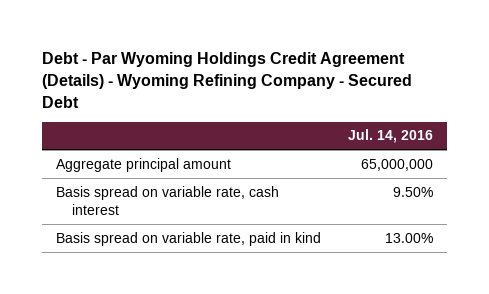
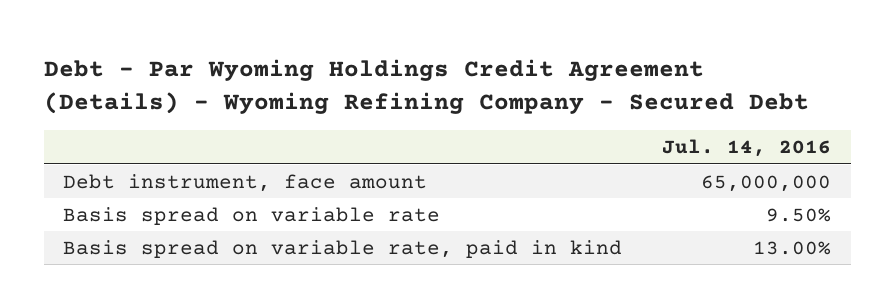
- Aggregate principal amount | 65,000,000
- Basis spread on variable rate, cash interest | 9.50%
+ Debt instrument, face amount | 65,000,000
+ Basis spread on variable rate | 9.50%

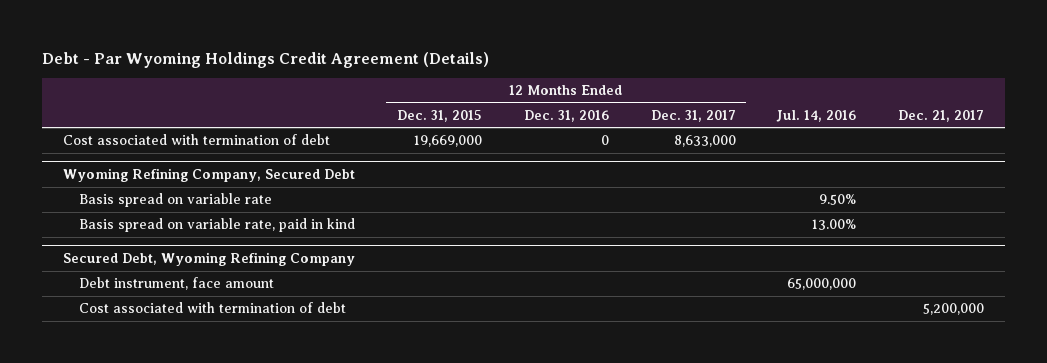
- Debt - Par Wyoming Holdings Credit Agreement (Details) - Wyoming Refining Company - Secured Debt
+ Debt - Par Wyoming Holdings Credit Agreement (Details)
- | Jul. 14, 2016
+ | 12 Months Ended Dec. 31, 2015 | 12 Months Ended Dec. 31, 2016 | 12 Months Ended Dec. 31, 2017 | Jul. 14, 2016 | Dec. 21, 2017
- Debt instrument, face amount | 65,000,000
+ Cost associated with termination of debt | 19,669,000 | 0 | 8,633,000 | |
+ Wyoming Refining Company, Secured Debt
+ Secured Debt, Wyoming Refining Company
+ Debt instrument, face amount | | | | 65,000,000 |
+ Cost associated with termination of debt | | | | | 5,200,000

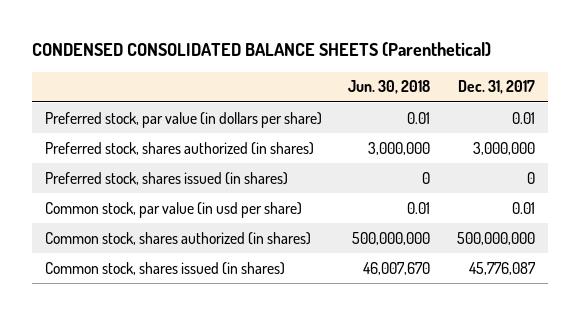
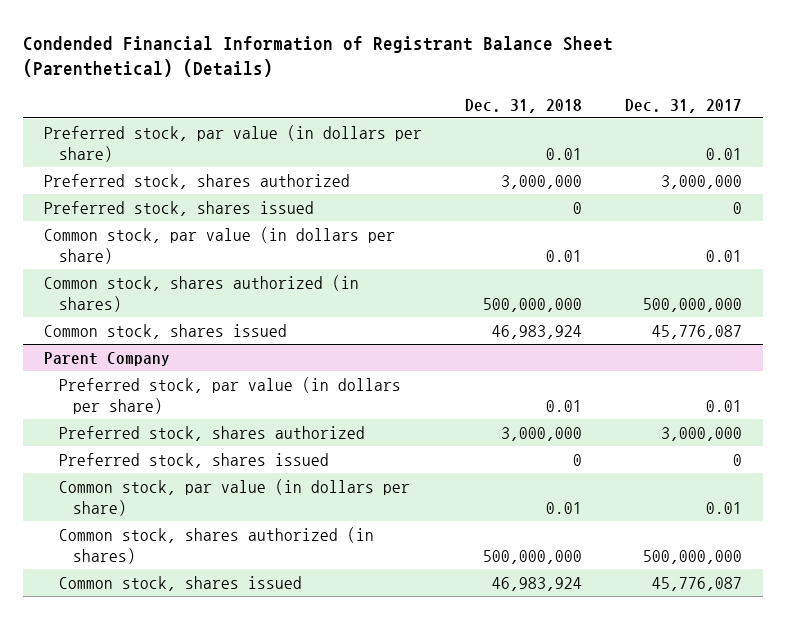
- CONDENSED CONSOLIDATED BALANCE SHEETS (Parenthetical)
+ Condended Financial Information of Registrant Balance Sheet (Parenthetical) (Details)
- | Jun. 30, 2018 | Dec. 31, 2017
+ | Dec. 31, 2018 | Dec. 31, 2017
- Preferred stock, shares authorized (in shares) | 3,000,000 | 3,000,000
- Preferred stock, shares issued (in shares) | 0 | 0
- Common stock, par value (in usd per share) | 0.01 | 0.01
+ Preferred stock, shares authorized | 3,000,000 | 3,000,000
+ Preferred stock, shares issued | 0 | 0
+ Common stock, par value (in dollars per share) | 0.01 | 0.01
- Common stock, shares issued (in shares) | 46,007,670 | 45,776,087
+ Common stock, shares issued | 46,983,924 | 45,776,087
+ Parent Company
+ Preferred stock, par value (in dollars per share) | 0.01 | 0.01
+ Preferred stock, shares authorized | 3,000,000 | 3,000,000
+ Preferred stock, shares issued | 0 | 0
+ Common stock, par value (in dollars per share) | 0.01 | 0.01
+ Common stock, shares authorized (in shares) | 500,000,000 | 500,000,000
+ Common stock, shares issued | 46,983,924 | 45,776,087

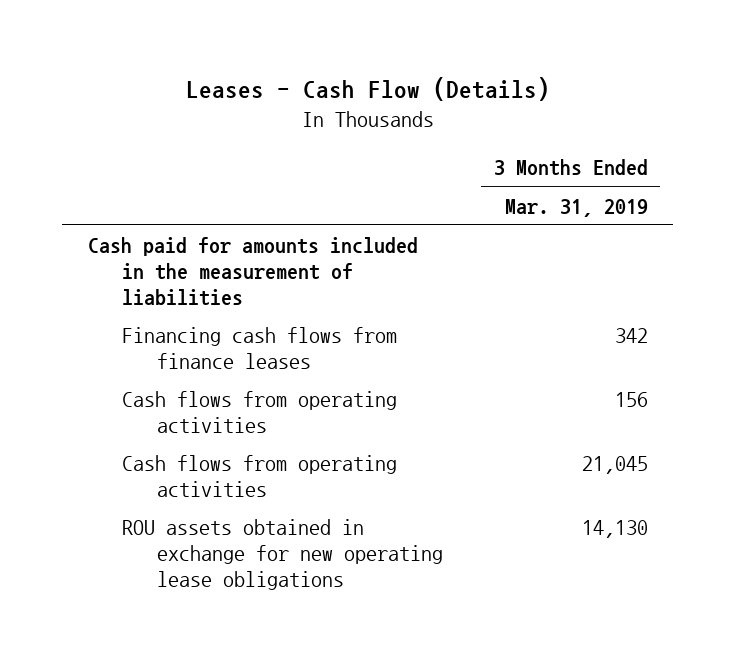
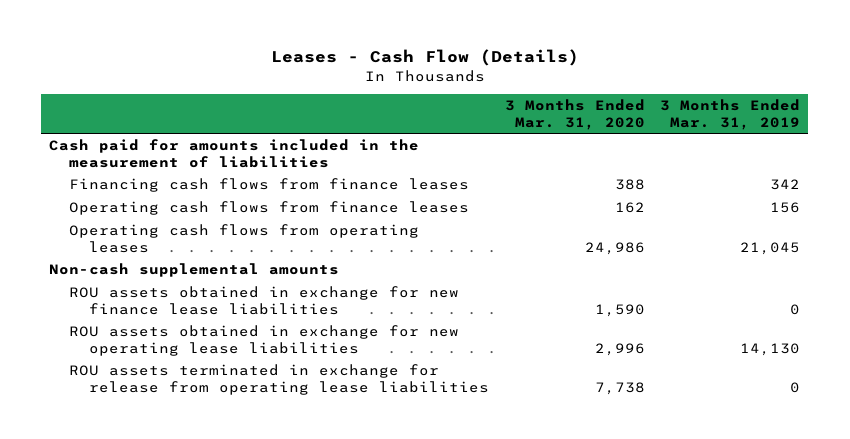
- | 3 Months Ended Mar. 31, 2019
+ | 3 Months Ended Mar. 31, 2020 | 3 Months Ended Mar. 31, 2019
- Cash flows from operating activities | 156
- Cash flows from operating activities | 21,045
- ROU assets obtained in exchange for new operating lease obligations | 14,130
+ Operating cash flows from finance leases | 162 | 156
+ Operating cash flows from operating leases | 24,986 | 21,045
+ Non-cash supplemental amounts
+ ROU assets obtained in exchange for new finance lease liabilities | 1,590 | 0
+ ROU assets obtained in exchange for new operating lease liabilities | 2,996 | 14,130
+ ROU assets terminated in exchange for release from operating lease liabilities | 7,738 | 0

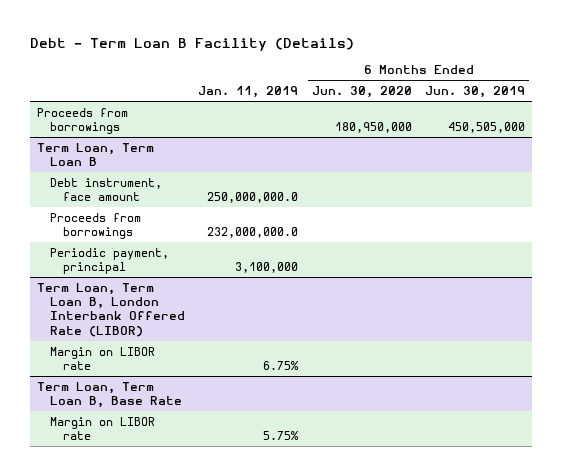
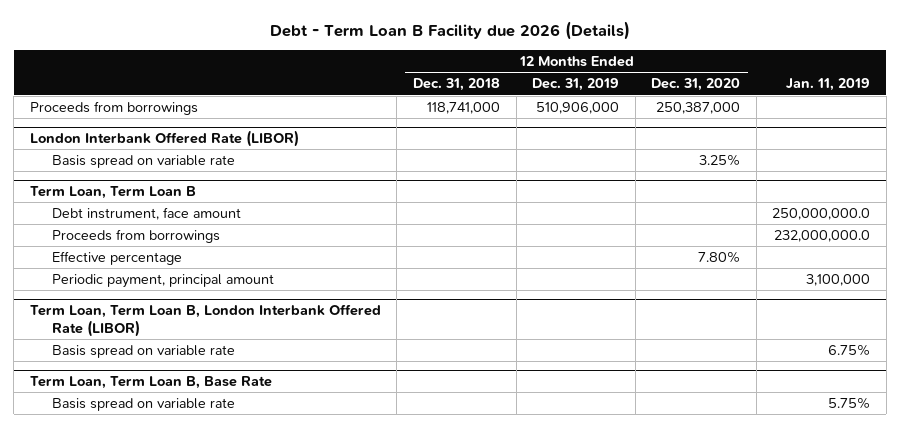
- Debt - Term Loan B Facility (Details)
+ Debt - Term Loan B Facility due 2026 (Details)
- | Jan. 11, 2019 | 6 Months Ended Jun. 30, 2020 | 6 Months Ended Jun. 30, 2019
+ | 12 Months Ended Dec. 31, 2018 | 12 Months Ended Dec. 31, 2019 | 12 Months Ended Dec. 31, 2020 | Jan. 11, 2019
+ London Interbank Offered Rate (LIBOR)
+ Basis spread on variable rate | | | 3.25% |
@ Term Loan, Term Loan B
- Periodic payment, principal | 3,100,000 | |
+ Effective percentage | | | 7.80% |
+ Periodic payment, principal amount | | | | 3,100,000
@ Term Loan, Term Loan B, London Interbank Offered Rate (LIBOR)
- Margin on LIBOR rate | 6.75% | |
+ Basis spread on variable rate | | | | 6.75%
@ Term Loan, Term Loan B, Base Rate
- Margin on LIBOR rate | 5.75% | |
+ Basis spread on variable rate | | | | 5.75%

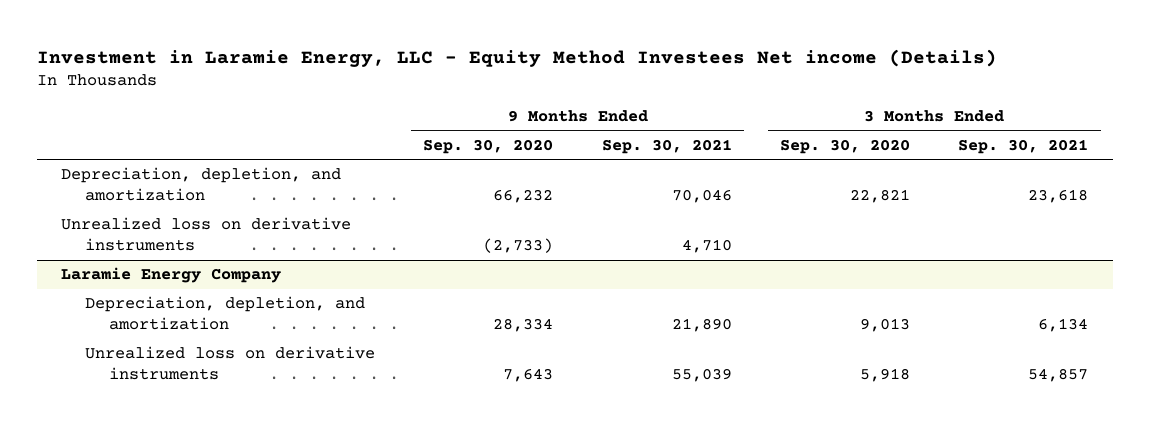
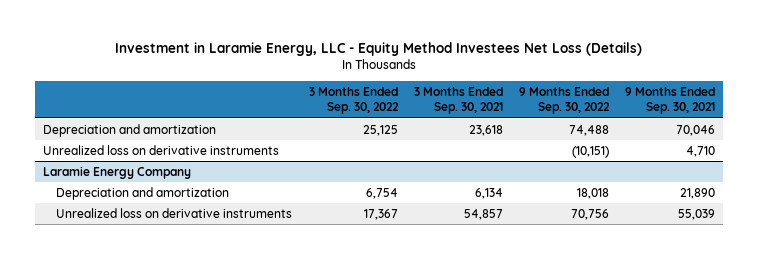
- Investment in Laramie Energy, LLC - Equity Method Investees Net income (Details)
+ Investment in Laramie Energy, LLC - Equity Method Investees Net Loss (Details)
- | 9 Months Ended Sep. 30, 2020 | 9 Months Ended Sep. 30, 2021 | 3 Months Ended Sep. 30, 2020 | 3 Months Ended Sep. 30, 2021
+ | 3 Months Ended Sep. 30, 2022 | 3 Months Ended Sep. 30, 2021 | 9 Months Ended Sep. 30, 2022 | 9 Months Ended Sep. 30, 2021
- Depreciation, depletion, and amortization | 66,232 | 70,046 | 22,821 | 23,618
+ Depreciation and amortization | 25,125 | 23,618 | 74,488 | 70,046
@ Laramie Energy Company
- Depreciation, depletion, and amortization | 28,334 | 21,890 | 9,013 | 6,134
+ Depreciation and amortization | 6,754 | 6,134 | 18,018 | 21,890

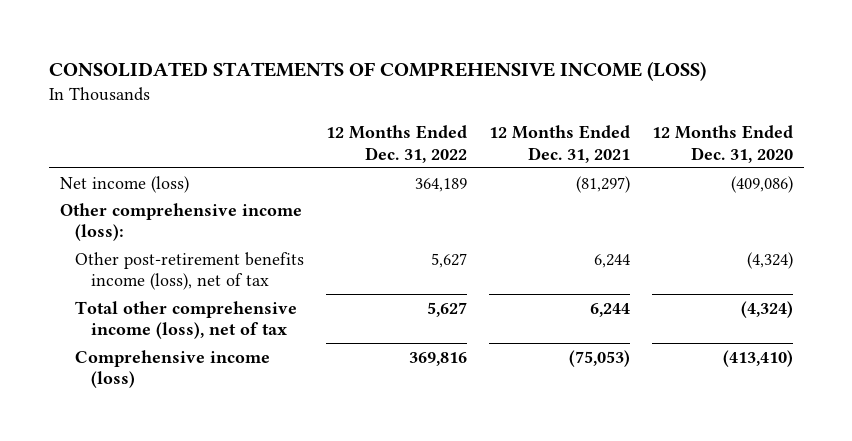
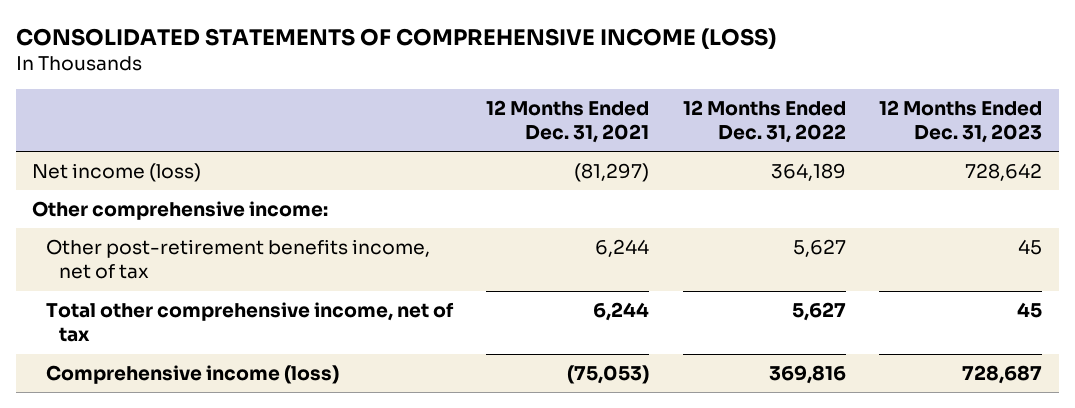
- | 12 Months Ended Dec. 31, 2022 | 12 Months Ended Dec. 31, 2021 | 12 Months Ended Dec. 31, 2020
+ | 12 Months Ended Dec. 31, 2021 | 12 Months Ended Dec. 31, 2022 | 12 Months Ended Dec. 31, 2023
- Other comprehensive income (loss):
- Other post-retirement benefits income (loss), net of tax | 5,627 | 6,244 | (4,324)
- Total other comprehensive income (loss), net of tax | 5,627 | 6,244 | (4,324)
+ Other comprehensive income:
+ Other post-retirement benefits income, net of tax | 6,244 | 5,627 | 45
+ Total other comprehensive income, net of tax | 6,244 | 5,627 | 45

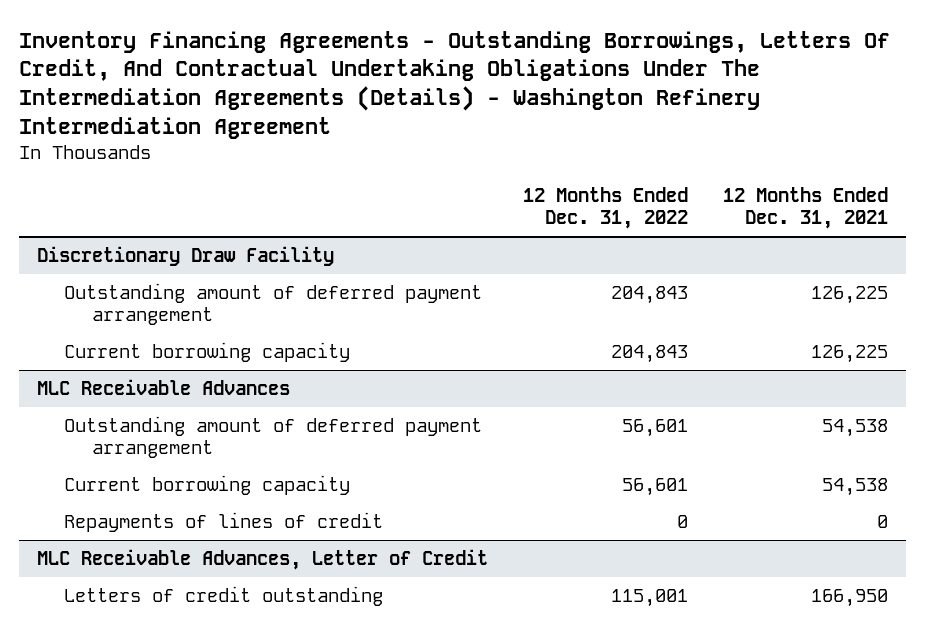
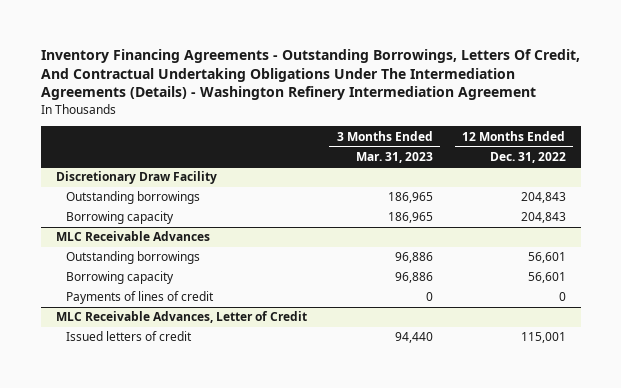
- | 12 Months Ended Dec. 31, 2022 | 12 Months Ended Dec. 31, 2021
+ | 3 Months Ended Mar. 31, 2023 | 12 Months Ended Dec. 31, 2022
@ Discretionary Draw Facility
- Outstanding amount of deferred payment arrangement | 204,843 | 126,225
- Current borrowing capacity | 204,843 | 126,225
+ Outstanding borrowings | 186,965 | 204,843
+ Borrowing capacity | 186,965 | 204,843
@ MLC Receivable Advances
- Outstanding amount of deferred payment arrangement | 56,601 | 54,538
- Current borrowing capacity | 56,601 | 54,538
- Repayments of lines of credit | 0 | 0
+ Outstanding borrowings | 96,886 | 56,601
+ Borrowing capacity | 96,886 | 56,601
+ Payments of lines of credit | 0 | 0
@ MLC Receivable Advances, Letter of Credit
- Letters of credit outstanding | 115,001 | 166,950
+ Issued letters of credit | 94,440 | 115,001

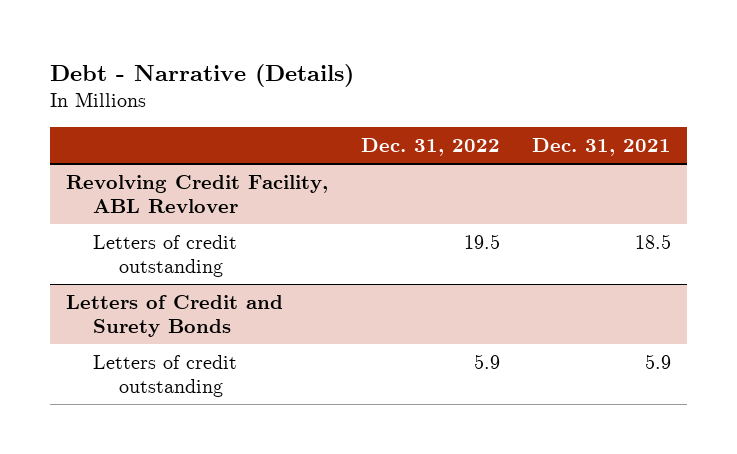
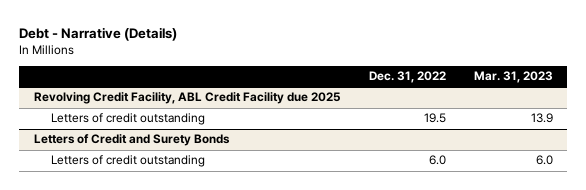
- | Dec. 31, 2022 | Dec. 31, 2021
+ | Dec. 31, 2022 | Mar. 31, 2023
- Revolving Credit Facility, ABL Revlover
+ Revolving Credit Facility, ABL Credit Facility due 2025
@ Letters of Credit and Surety Bonds
- Letters of credit outstanding | 5.9 | 5.9
+ Letters of credit outstanding | 6.0 | 6.0

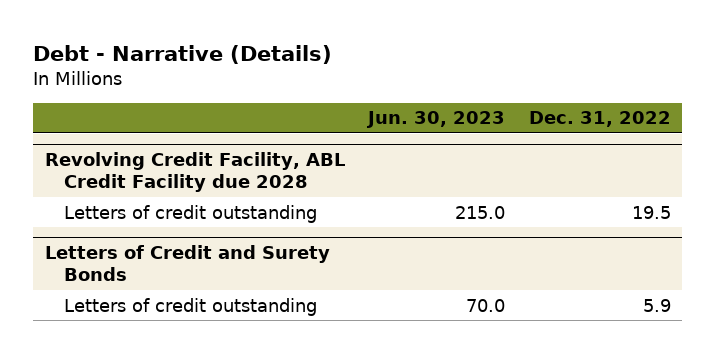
- | Dec. 31, 2022 | Mar. 31, 2023
+ | Jun. 30, 2023 | Dec. 31, 2022
- Revolving Credit Facility, ABL Credit Facility due 2025
+ Revolving Credit Facility, ABL Credit Facility due 2028
@ Letters of Credit and Surety Bonds
- Letters of credit outstanding | 6.0 | 6.0
+ Letters of credit outstanding | 70.0 | 5.9

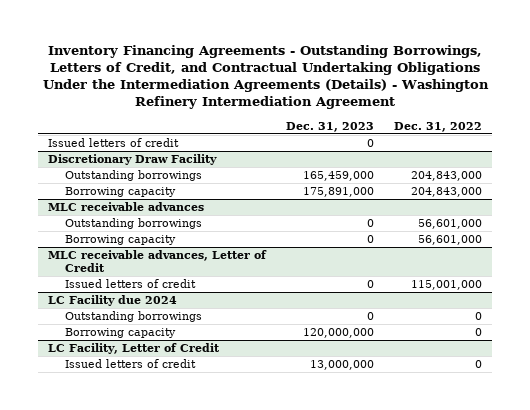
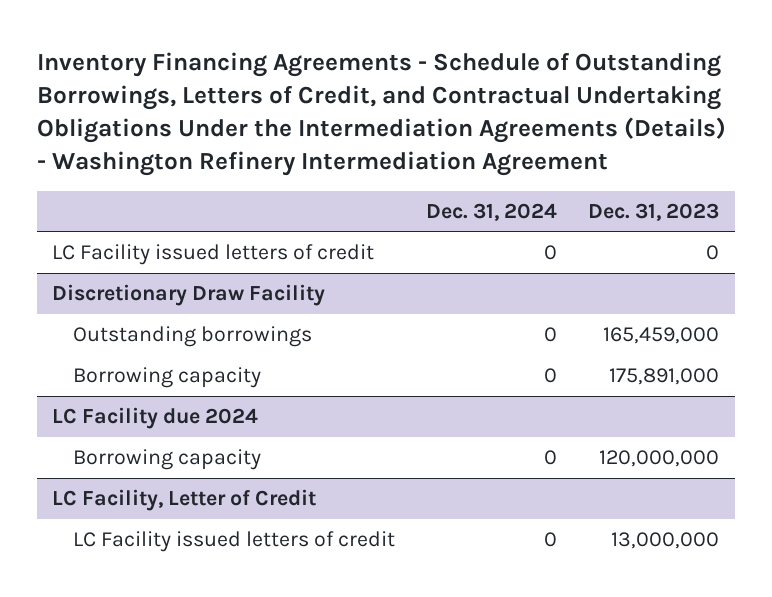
- Inventory Financing Agreements - Outstanding Borrowings, Letters of Credit, and Contractual Undertaking Obligations Under the Intermediation Agreements (Details) - Washington Refinery Intermediation Agreement
+ Inventory Financing Agreements - Schedule of Outstanding Borrowings, Letters of Credit, and Contractual Undertaking Obligations Under the Intermediation Agreements (Details) - Washington Refinery Intermediation Agreement
- | Dec. 31, 2023 | Dec. 31, 2022
+ | Dec. 31, 2024 | Dec. 31, 2023
- Issued letters of credit | 0 |
+ LC Facility issued letters of credit | 0 | 0
- MLC receivable advances
- Outstanding borrowings | 0 | 56,601,000
- Borrowing capacity | 0 | 56,601,000
- MLC receivable advances, Letter of Credit
- Issued letters of credit | 0 | 115,001,000
@ LC Facility due 2024
- Outstanding borrowings | 0 | 0
@ LC Facility, Letter of Credit
- Issued letters of credit | 13,000,000 | 0
+ LC Facility issued letters of credit | 0 | 13,000,000

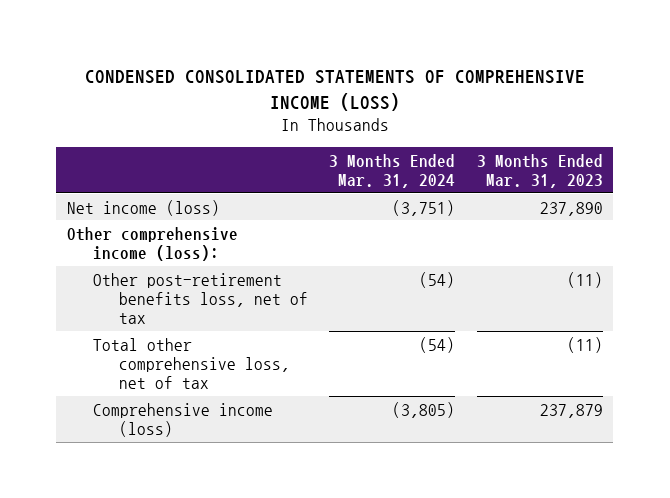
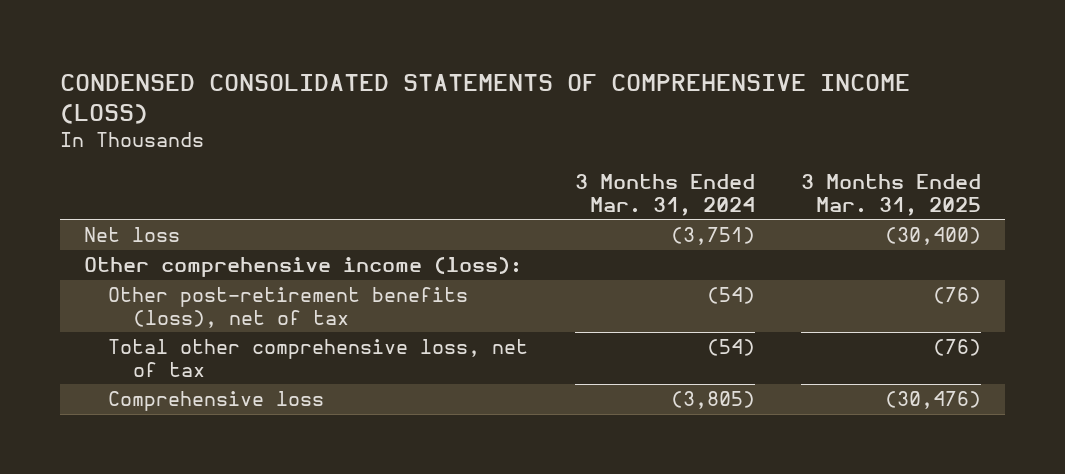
- | 3 Months Ended Mar. 31, 2024 | 3 Months Ended Mar. 31, 2023
+ | 3 Months Ended Mar. 31, 2024 | 3 Months Ended Mar. 31, 2025
- Net income (loss) | (3,751) | 237,890
+ Net loss | (3,751) | (30,400)
- Other post-retirement benefits loss, net of tax | (54) | (11)
+ Other post-retirement benefits (loss), net of tax | (54) | (76)
- Comprehensive income (loss) | (3,805) | 237,879
+ Comprehensive loss | (3,805) | (30,476)

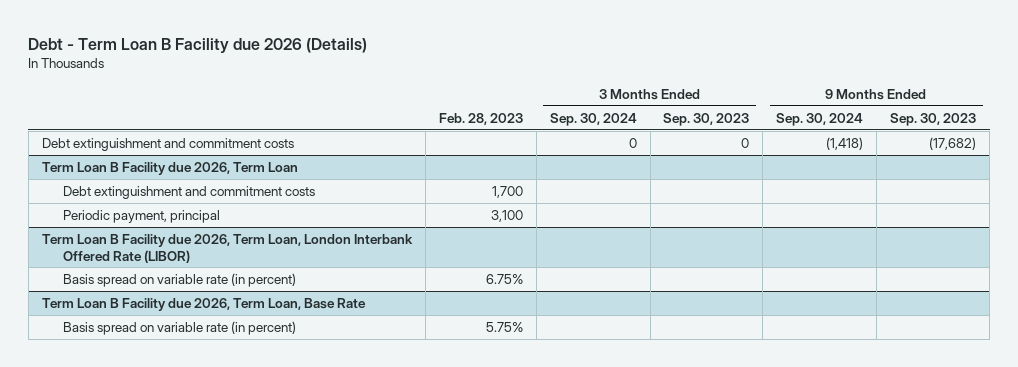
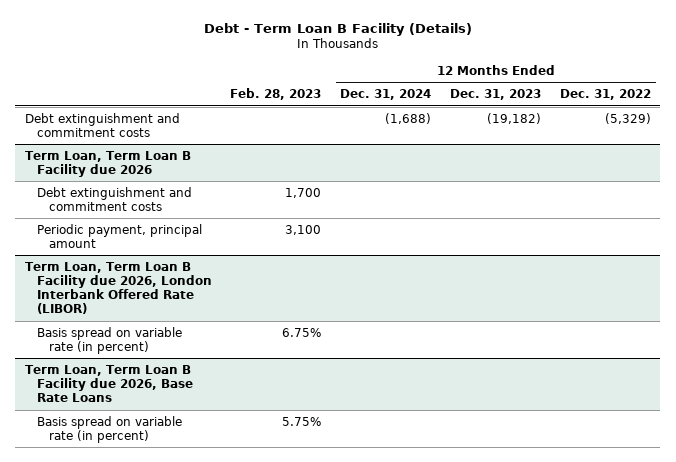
- Debt - Term Loan B Facility due 2026 (Details)
+ Debt - Term Loan B Facility (Details)
- | Feb. 28, 2023 | 3 Months Ended Sep. 30, 2024 | 3 Months Ended Sep. 30, 2023 | 9 Months Ended Sep. 30, 2024 | 9 Months Ended Sep. 30, 2023
+ | Feb. 28, 2023 | 12 Months Ended Dec. 31, 2024 | 12 Months Ended Dec. 31, 2023 | 12 Months Ended Dec. 31, 2022
- Term Loan B Facility due 2026, Term Loan
+ Term Loan, Term Loan B Facility due 2026
- Periodic payment, principal | 3,100 | | | |
- Term Loan B Facility due 2026, Term Loan, London Interbank Offered Rate (LIBOR)
+ Periodic payment, principal amount | 3,100 | | |
+ Term Loan, Term Loan B Facility due 2026, London Interbank Offered Rate (LIBOR)
- Term Loan B Facility due 2026, Term Loan, Base Rate
+ Term Loan, Term Loan B Facility due 2026, Base Rate Loans

